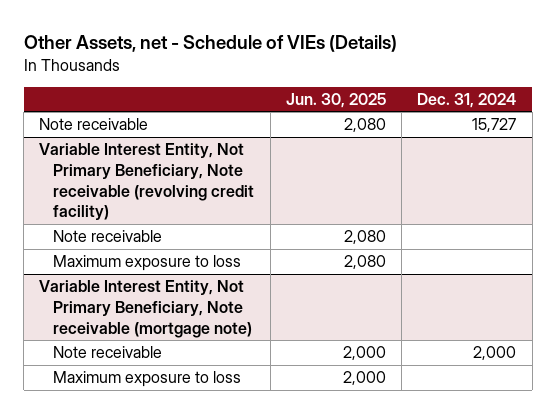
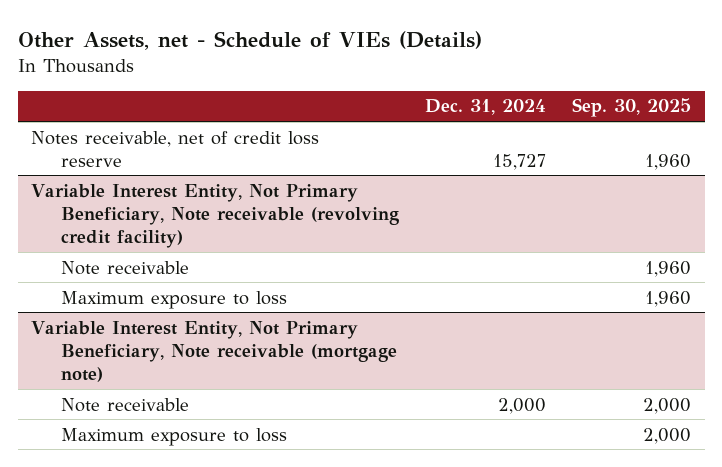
- | Jun. 30, 2025 | Dec. 31, 2024
+ | Dec. 31, 2024 | Sep. 30, 2025
- Note receivable | 2,080 | 15,727
+ Notes receivable, net of credit loss reserve | 15,727 | 1,960

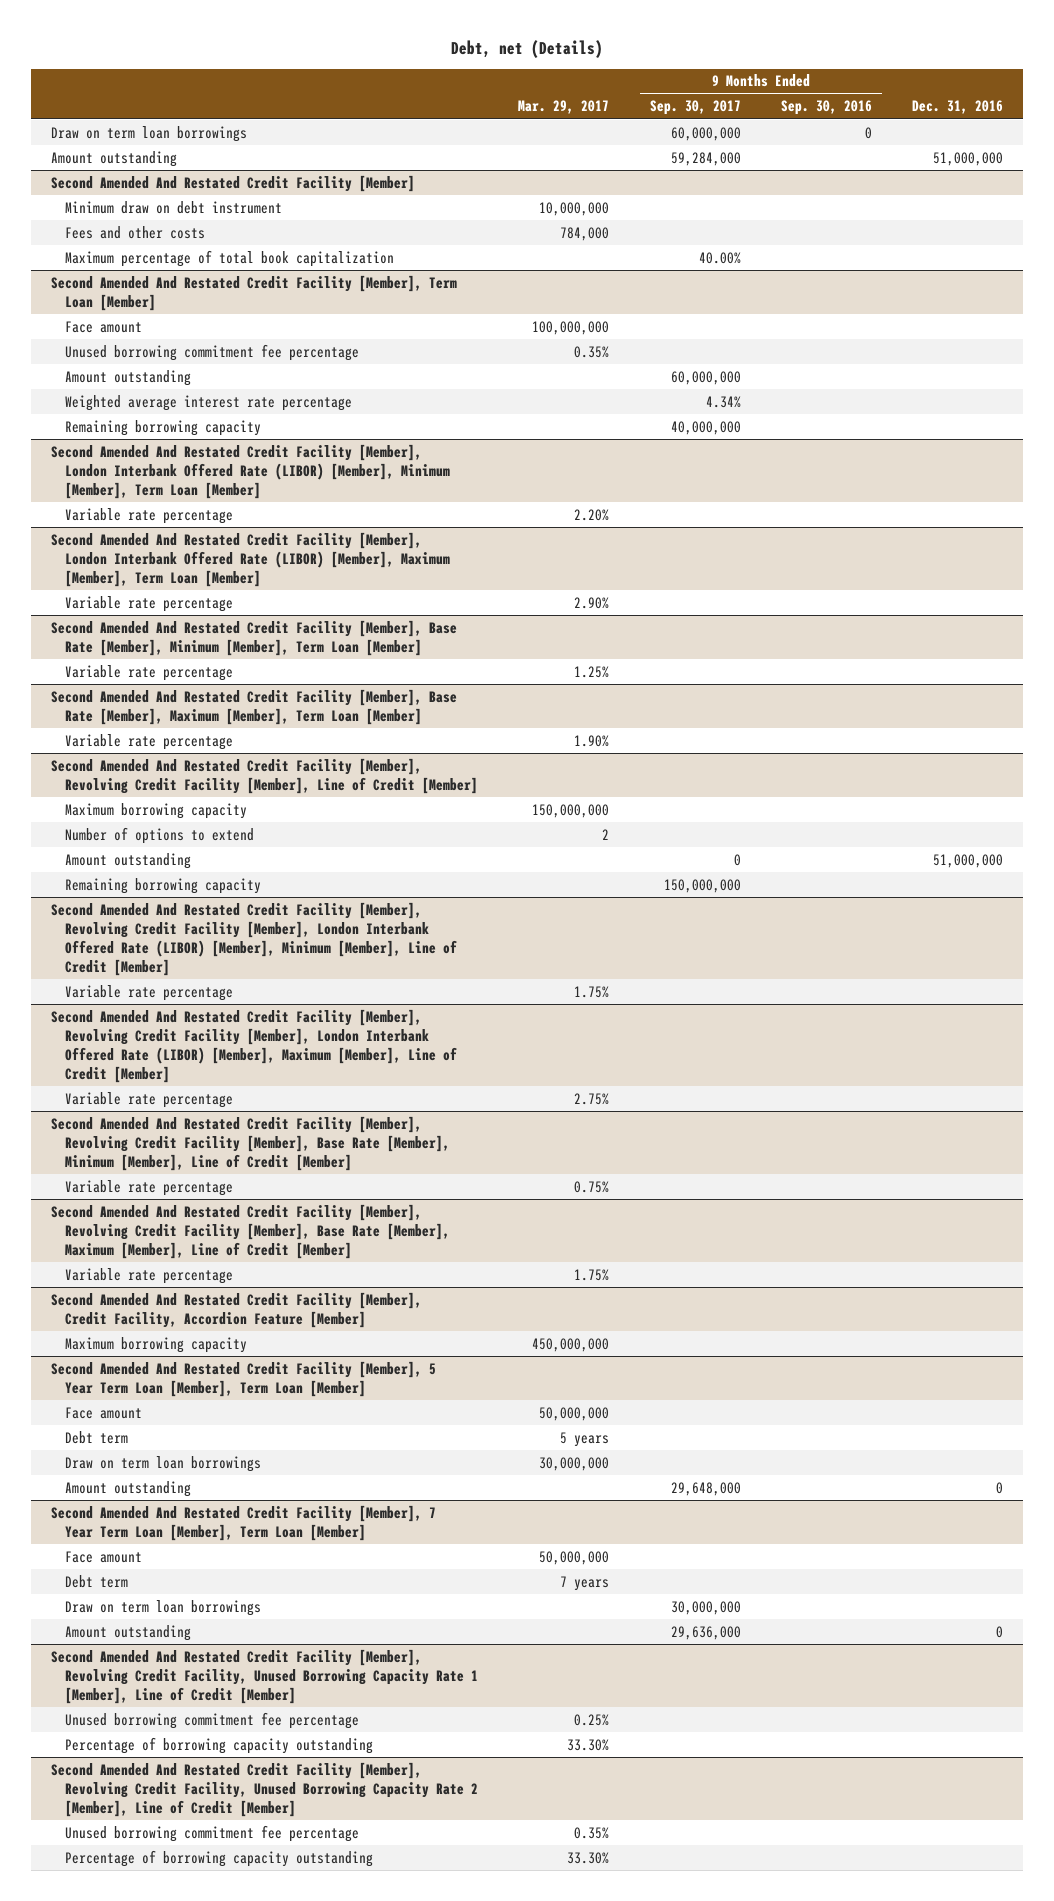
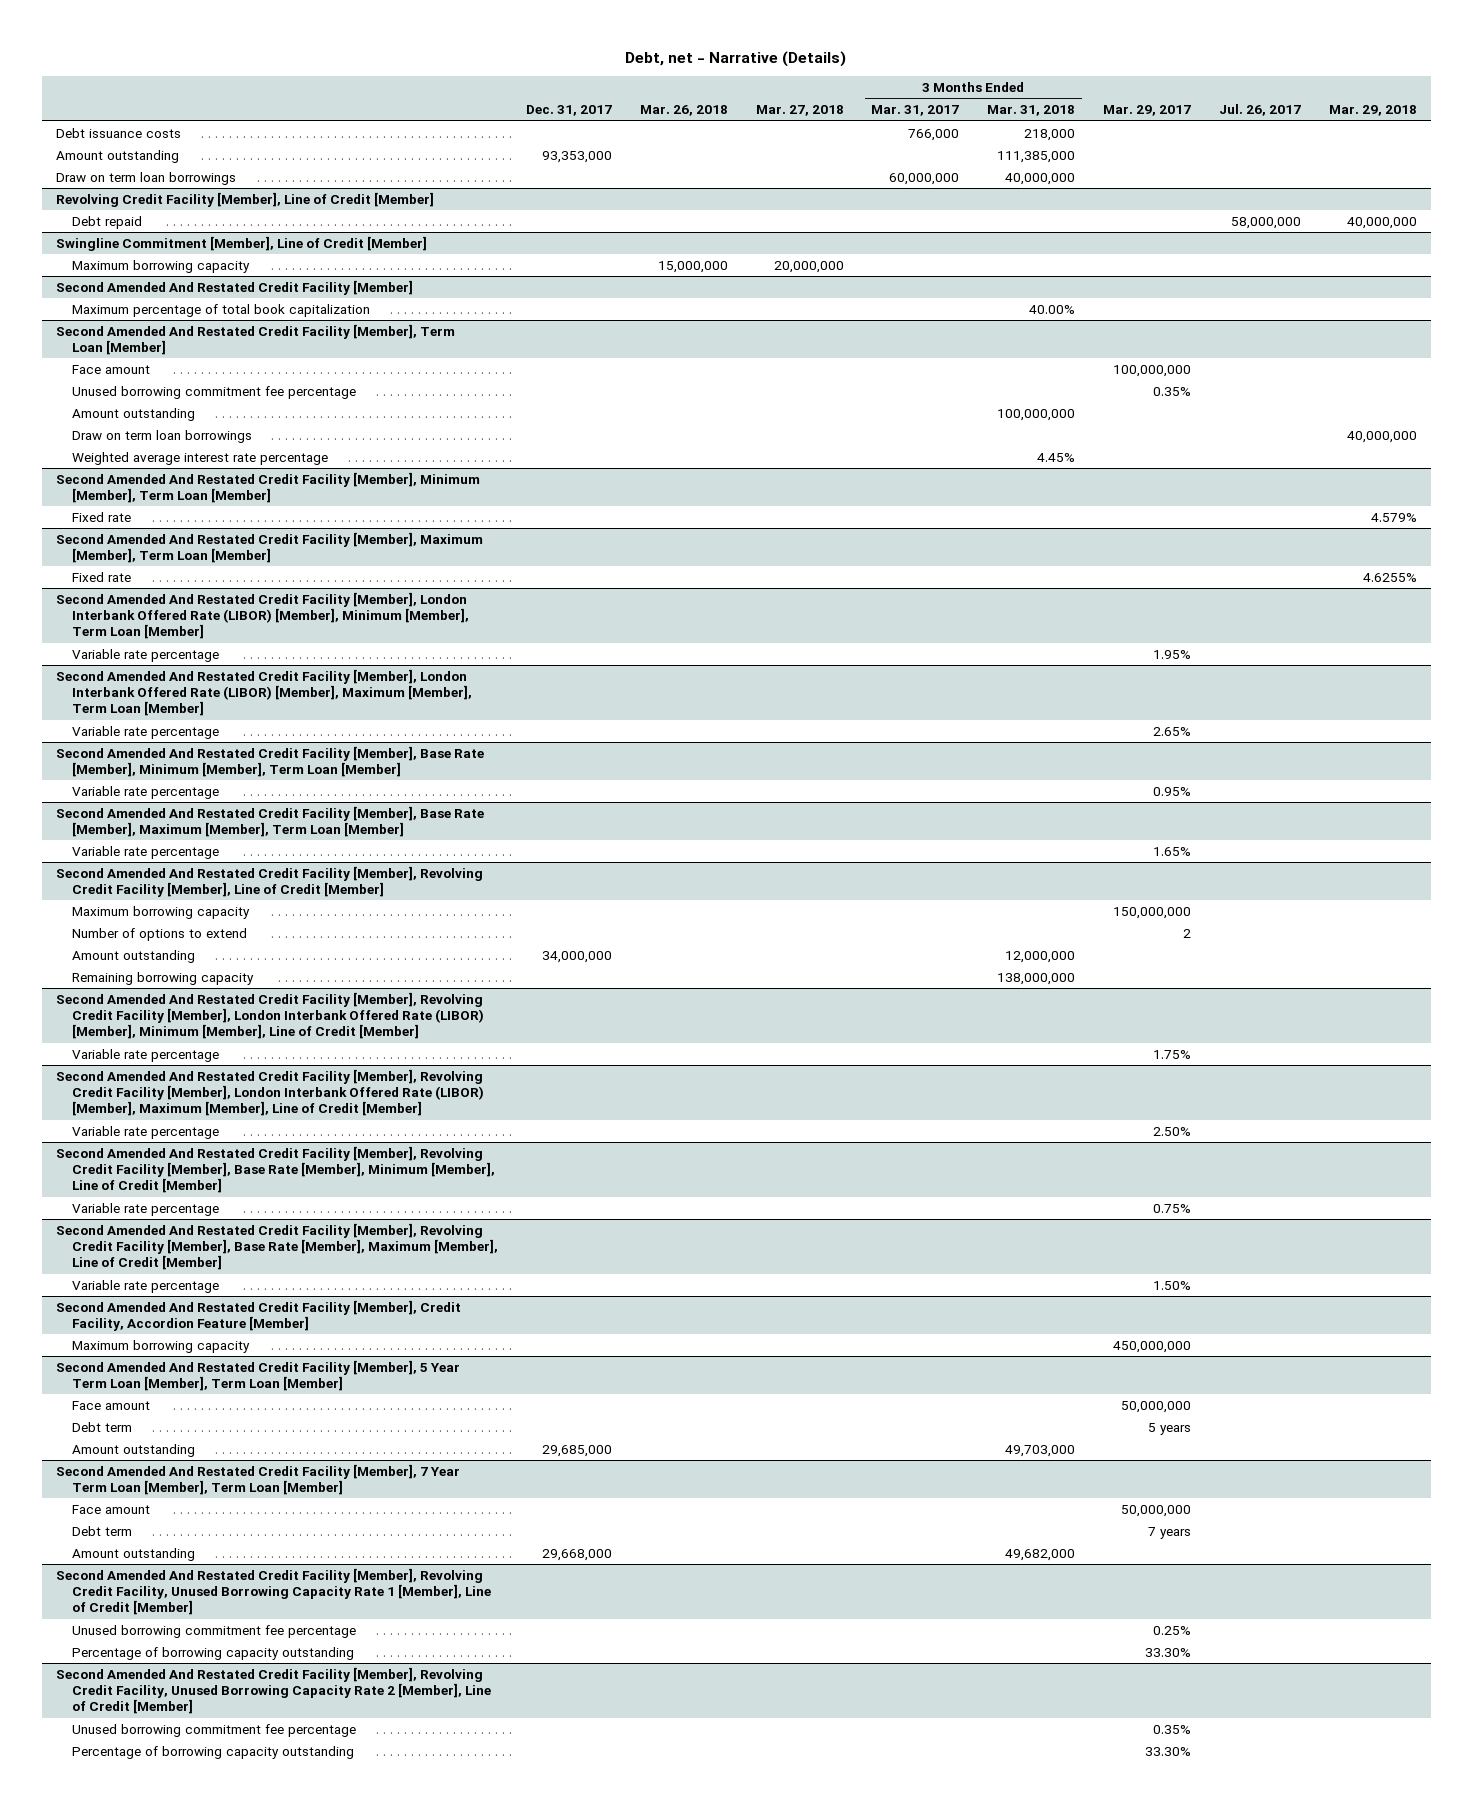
- Debt, net (Details)
+ Debt, net - Narrative (Details)
- | Mar. 29, 2017 | 9 Months Ended Sep. 30, 2017 | 9 Months Ended Sep. 30, 2016 | Dec. 31, 2016
+ | Dec. 31, 2017 | Mar. 26, 2018 | Mar. 27, 2018 | 3 Months Ended Mar. 31, 2017 | 3 Months Ended Mar. 31, 2018 | Mar. 29, 2017 | Jul. 26, 2017 | Mar. 29, 2018
+ Debt issuance costs | | | | 766,000 | 218,000 | | |
moved down: Draw on term loan borrowings | | | | 60,000,000 | 40,000,000 | | |
+ Revolving Credit Facility [Member], Line of Credit [Member]
+ Debt repaid | | | | | | | 58,000,000 | 40,000,000
+ Swingline Commitment [Member], Line of Credit [Member]
+ Maximum borrowing capacity | | 15,000,000 | 20,000,000 | | | | |
@ Second Amended And Restated Credit Facility [Member]
- Minimum draw on debt instrument | 10,000,000 | | |
- Fees and other costs | 784,000 | | |
@ Second Amended And Restated Credit Facility [Member], Term Loan [Member]
+ Draw on term loan borrowings | | | | | | | | 40,000,000
- Remaining borrowing capacity | | 40,000,000 | |
+ Second Amended And Restated Credit Facility [Member], Minimum [Member], Term Loan [Member]
+ Fixed rate | | | | | | | | 4.579%
+ Second Amended And Restated Credit Facility [Member], Maximum [Member], Term Loan [Member]
+ Fixed rate | | | | | | | | 4.6255%
@ Second Amended And Restated Credit Facility [Member], London Interbank Offered Rate (LIBOR) [Member], Minimum [Member], Term Loan [Member]
- Variable rate percentage | 2.20% | | |
+ Variable rate percentage | | | | | | 1.95% | |
@ Second Amended And Restated Credit Facility [Member], London Interbank Offered Rate (LIBOR) [Member], Maximum [Member], Term Loan [Member]
- Variable rate percentage | 2.90% | | |
+ Variable rate percentage | | | | | | 2.65% | |
@ Second Amended And Restated Credit Facility [Member], Base Rate [Member], Minimum [Member], Term Loan [Member]
- Variable rate percentage | 1.25% | | |
+ Variable rate percentage | | | | | | 0.95% | |
@ Second Amended And Restated Credit Facility [Member], Base Rate [Member], Maximum [Member], Term Loan [Member]
- Variable rate percentage | 1.90% | | |
+ Variable rate percentage | | | | | | 1.65% | |
@ Second Amended And Restated Credit Facility [Member], Revolving Credit Facility [Member], London Interbank Offered Rate (LIBOR) [Member], Maximum [Member], Line of Credit [Member]
- Variable rate percentage | 2.75% | | |
+ Variable rate percentage | | | | | | 2.50% | |
@ Second Amended And Restated Credit Facility [Member], Revolving Credit Facility [Member], Base Rate [Member], Maximum [Member], Line of Credit [Member]
- Variable rate percentage | 1.75% | | |
+ Variable rate percentage | | | | | | 1.50% | |
@ Second Amended And Restated Credit Facility [Member], 5 Year Term Loan [Member], Term Loan [Member]
- Draw on term loan borrowings | 30,000,000 | | |
@ Second Amended And Restated Credit Facility [Member], 7 Year Term Loan [Member], Term Loan [Member]
- Draw on term loan borrowings | | 30,000,000 | |

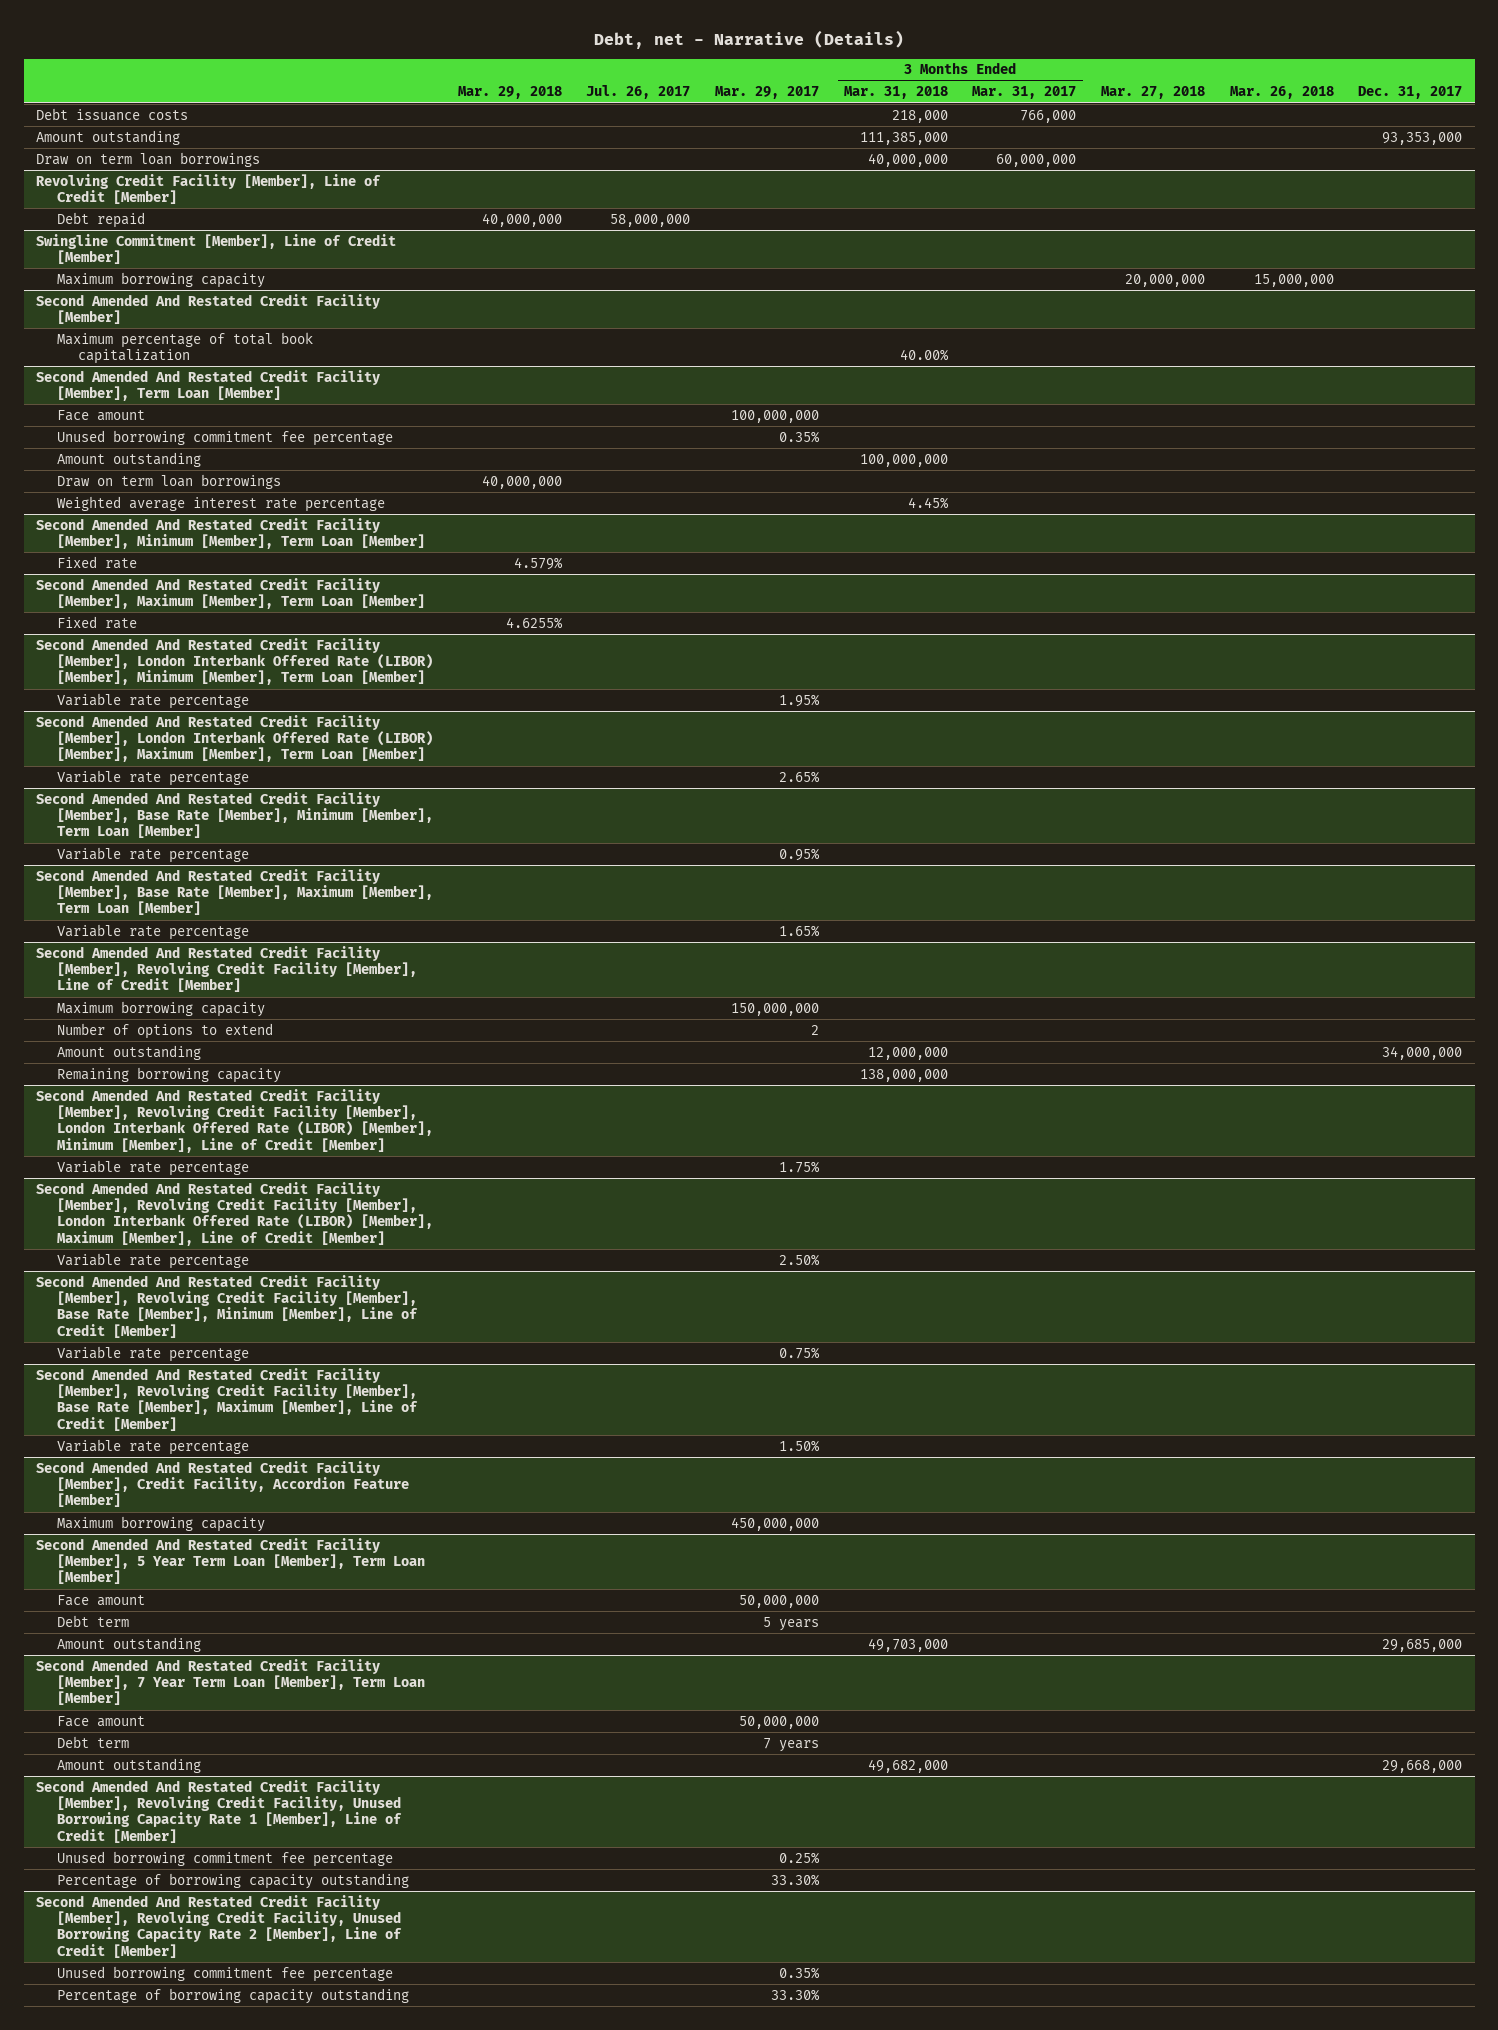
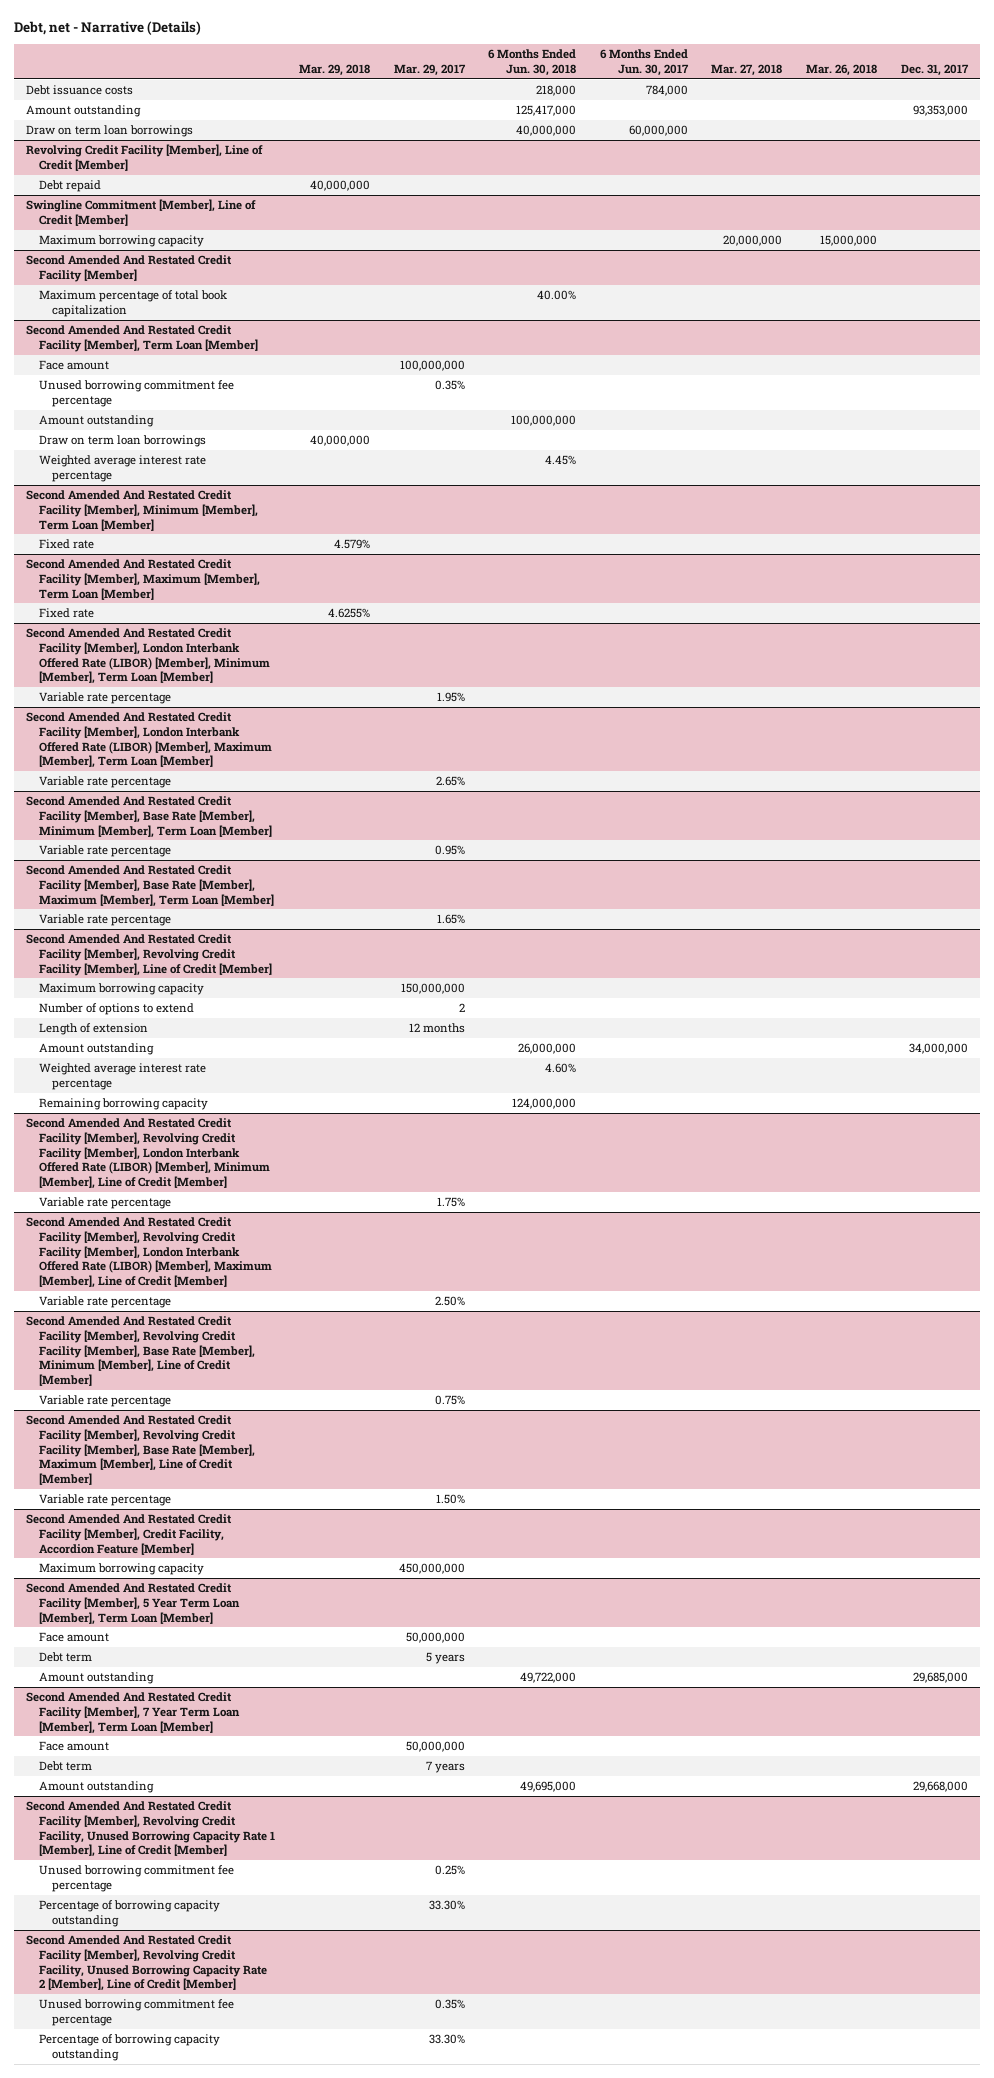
- | Mar. 29, 2018 | Jul. 26, 2017 | Mar. 29, 2017 | 3 Months Ended Mar. 31, 2018 | 3 Months Ended Mar. 31, 2017 | Mar. 27, 2018 | Mar. 26, 2018 | Dec. 31, 2017
+ | Mar. 29, 2018 | Mar. 29, 2017 | 6 Months Ended Jun. 30, 2018 | 6 Months Ended Jun. 30, 2017 | Mar. 27, 2018 | Mar. 26, 2018 | Dec. 31, 2017
@ Second Amended And Restated Credit Facility [Member], Revolving Credit Facility [Member], Line of Credit [Member]
+ Length of extension | | 12 months | | | | |
+ Weighted average interest rate percentage | | | 4.60% | | | |

